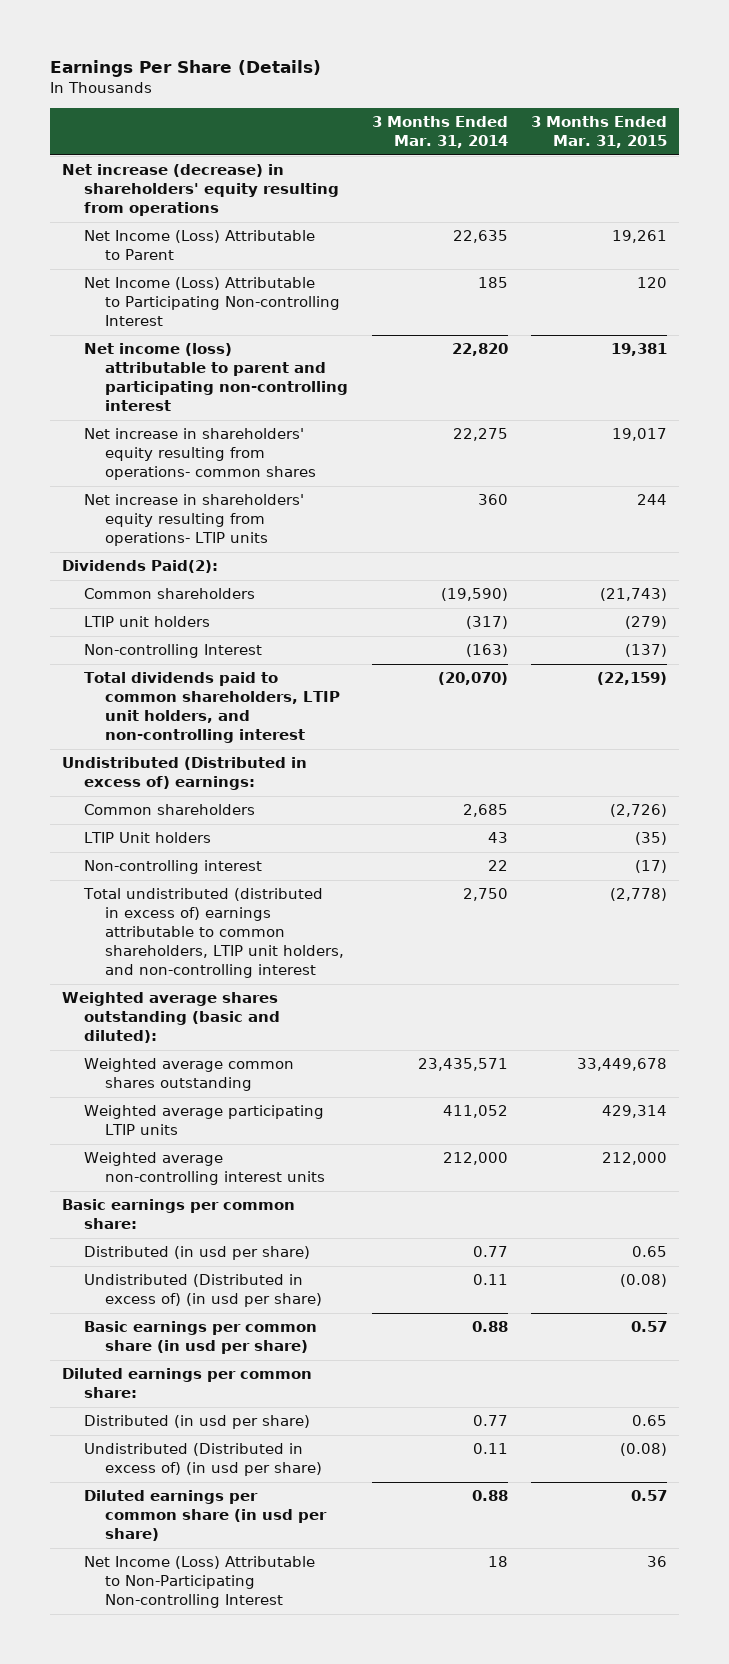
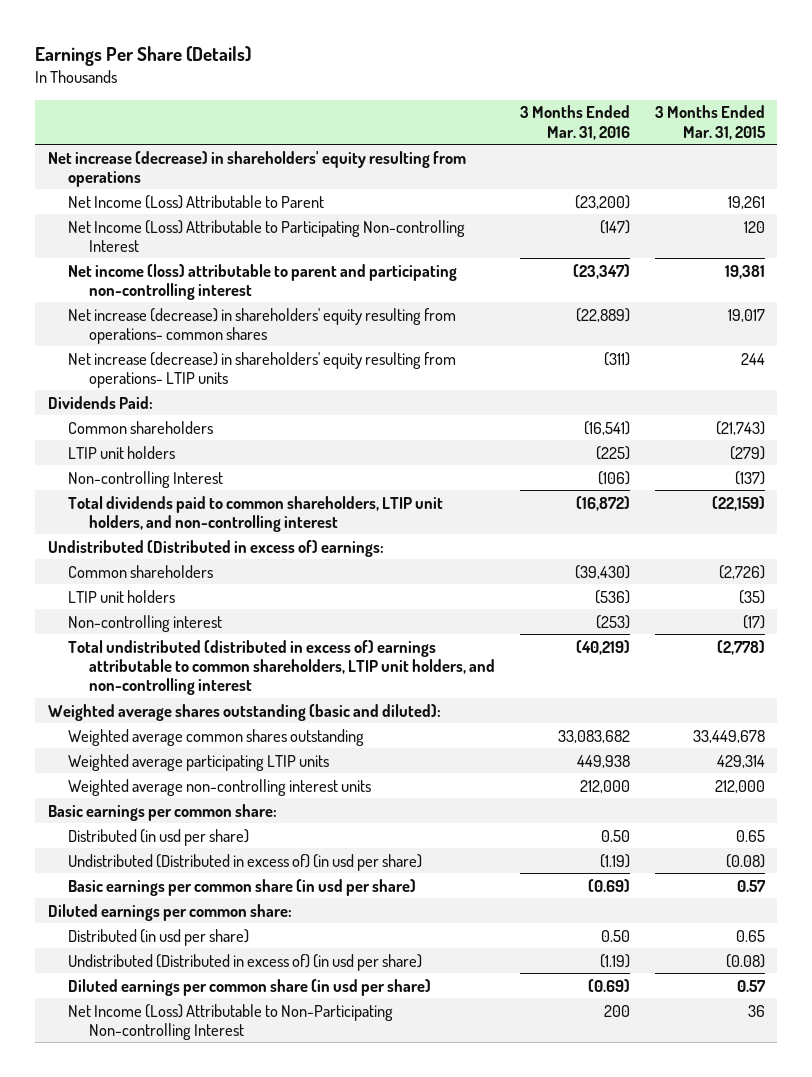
- | 3 Months Ended Mar. 31, 2014 | 3 Months Ended Mar. 31, 2015
+ | 3 Months Ended Mar. 31, 2016 | 3 Months Ended Mar. 31, 2015
- Net increase in shareholders' equity resulting from operations- common shares | 22,275 | 19,017
- Net increase in shareholders' equity resulting from operations- LTIP units | 360 | 244
- Dividends Paid(2):
+ Net increase (decrease) in shareholders' equity resulting from operations- common shares | (22,889) | 19,017
+ Net increase (decrease) in shareholders' equity resulting from operations- LTIP units | (311) | 244
+ Dividends Paid:
- LTIP Unit holders | 43 | (35)
+ LTIP unit holders | (536) | (35)

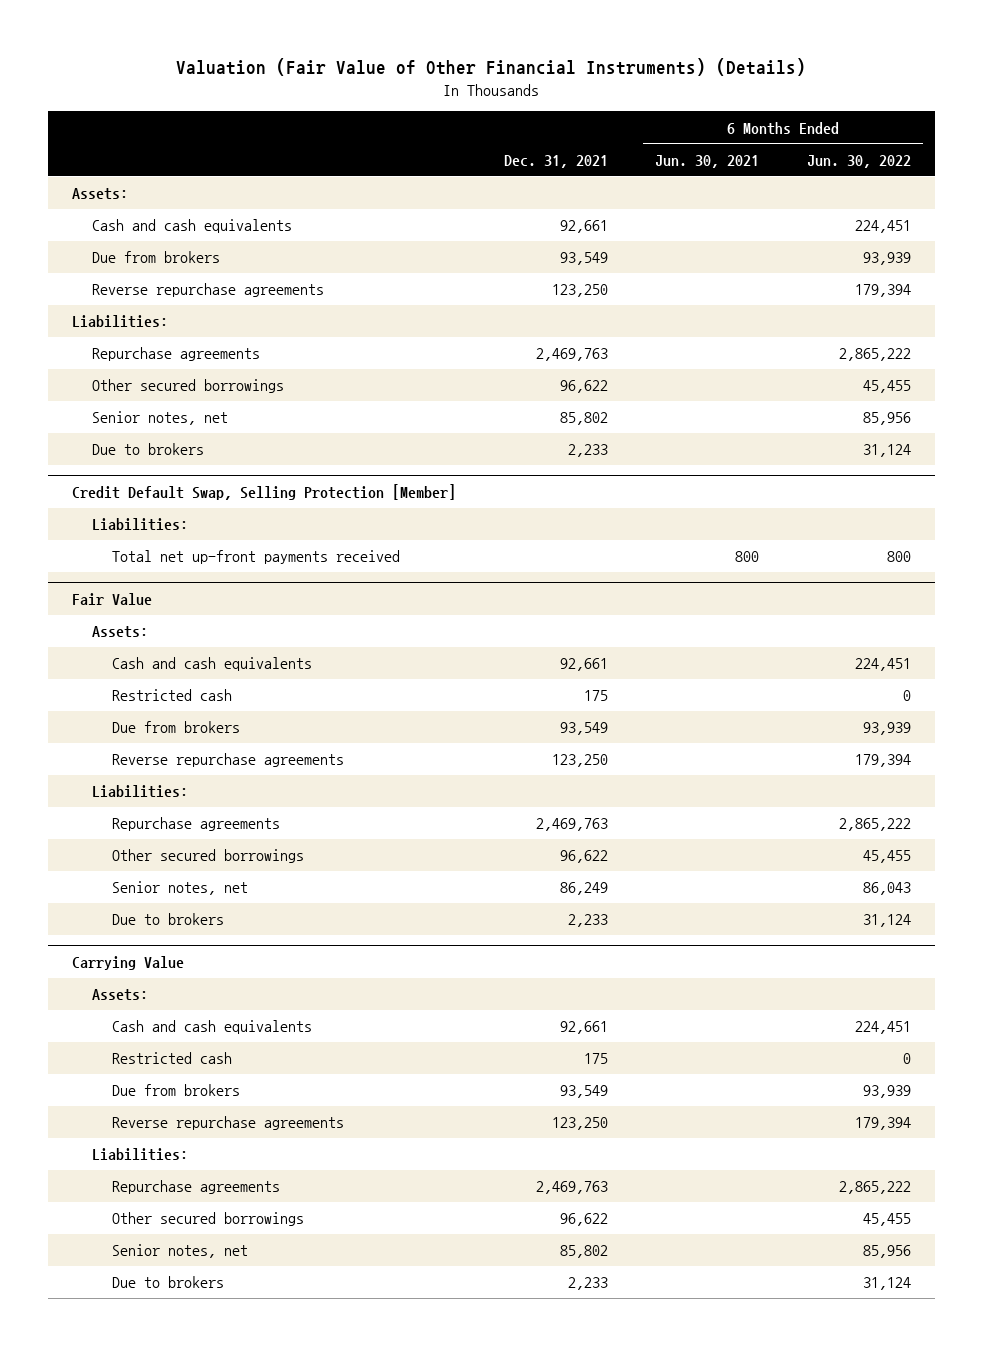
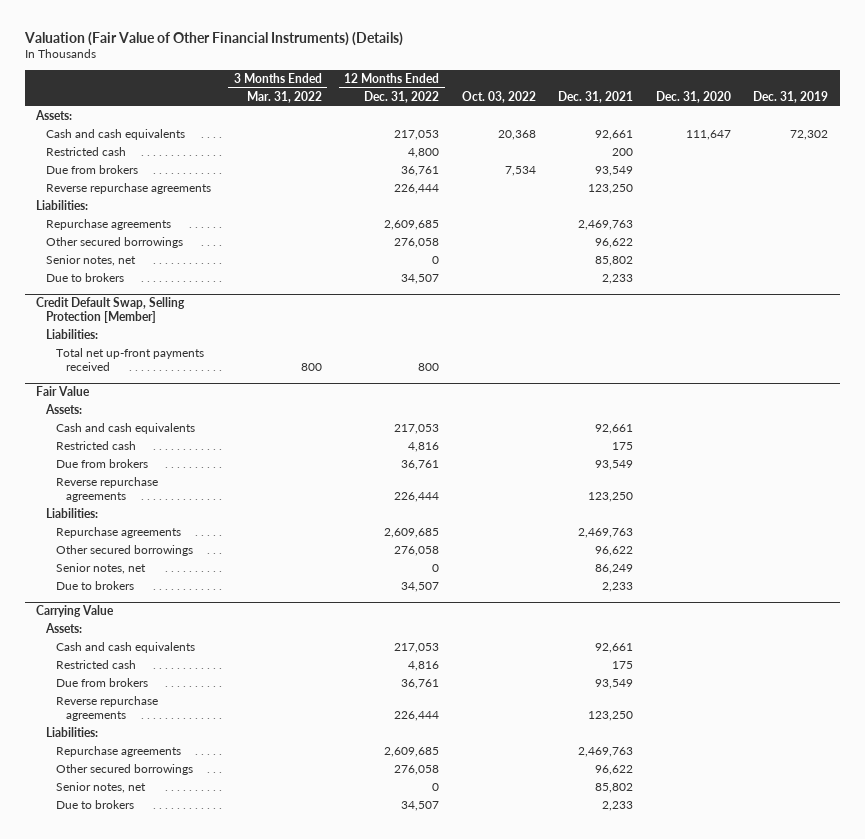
- | Dec. 31, 2021 | 6 Months Ended Jun. 30, 2021 | 6 Months Ended Jun. 30, 2022
+ | 3 Months Ended Mar. 31, 2022 | 12 Months Ended Dec. 31, 2022 | Oct. 03, 2022 | Dec. 31, 2021 | Dec. 31, 2020 | Dec. 31, 2019
+ Restricted cash | | 4,800 | | 200 | |

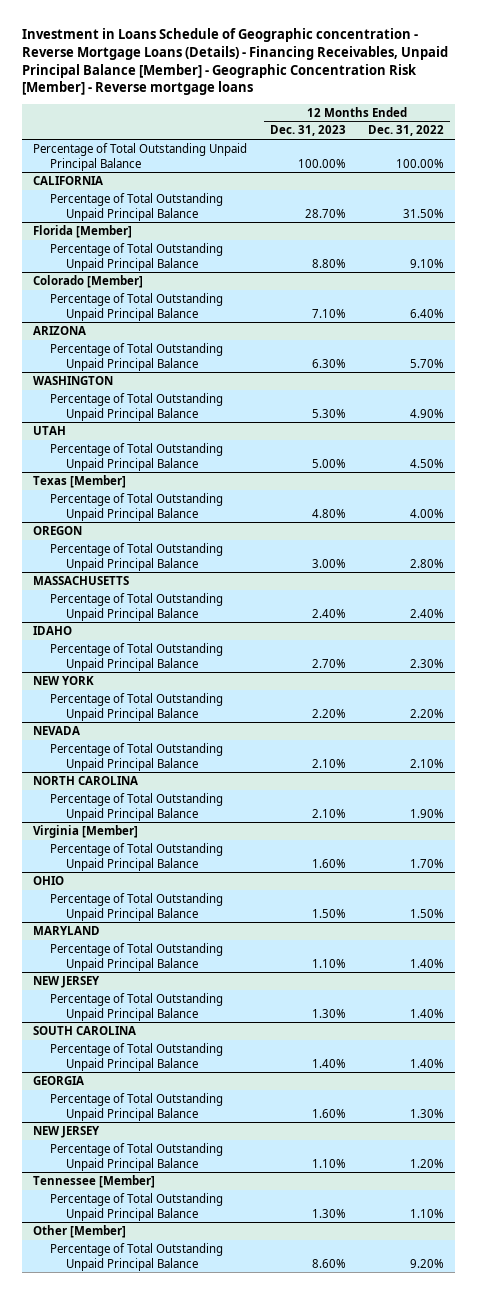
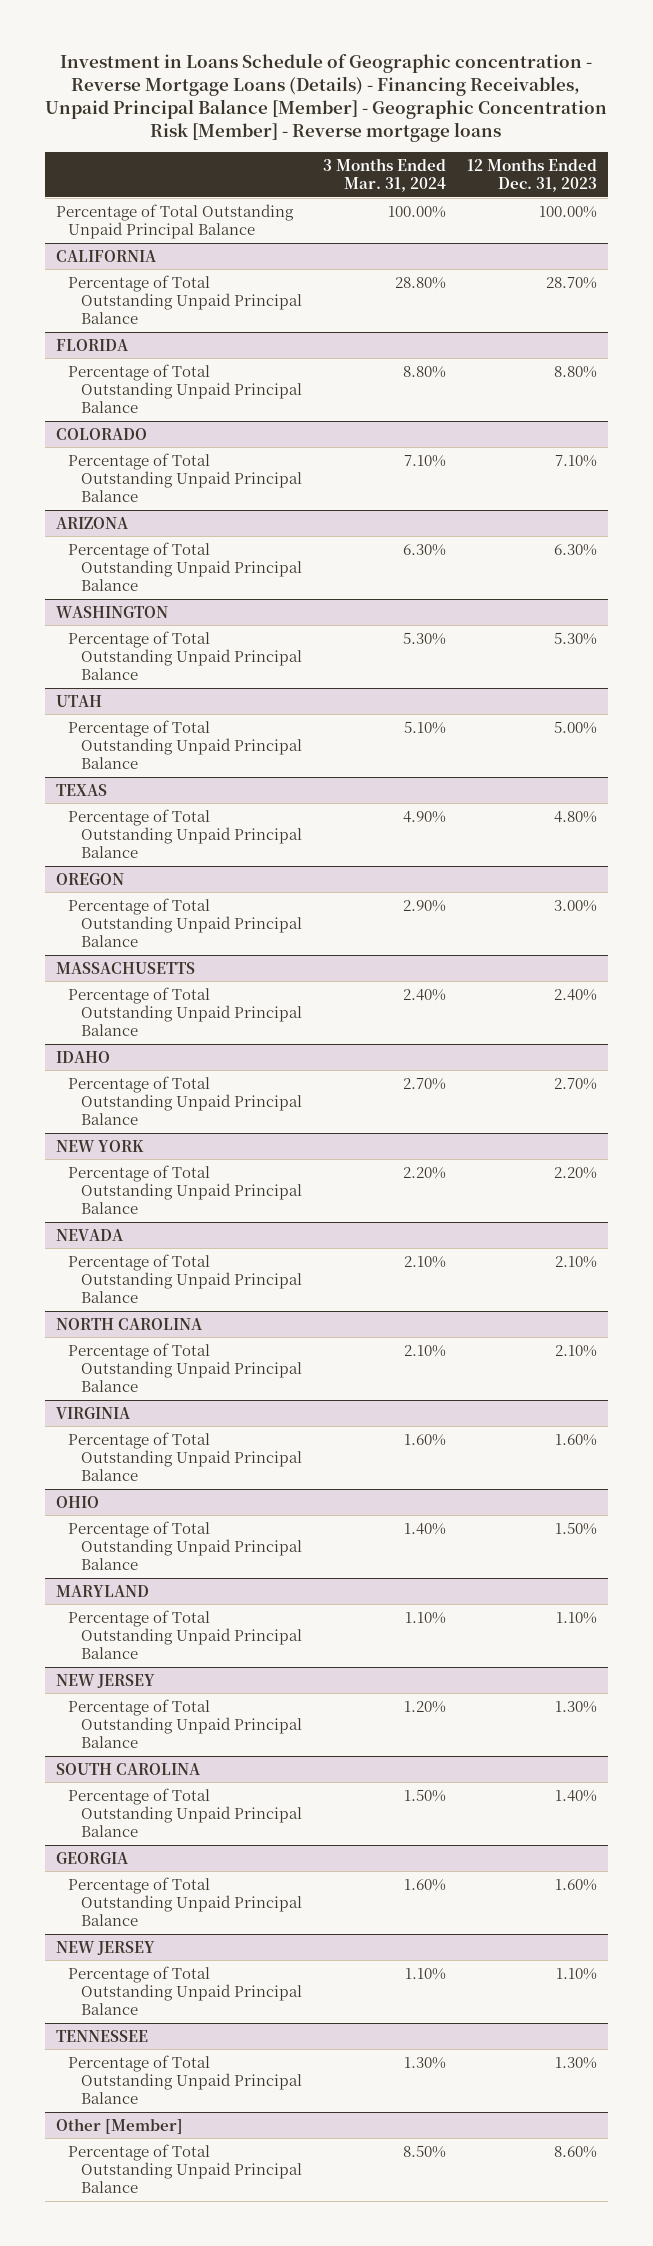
- | 12 Months Ended Dec. 31, 2023 | 12 Months Ended Dec. 31, 2022
+ | 3 Months Ended Mar. 31, 2024 | 12 Months Ended Dec. 31, 2023
- Florida [Member]
+ FLORIDA
- Colorado [Member]
+ COLORADO
- Texas [Member]
+ TEXAS
- Virginia [Member]
+ VIRGINIA
- Tennessee [Member]
+ TENNESSEE

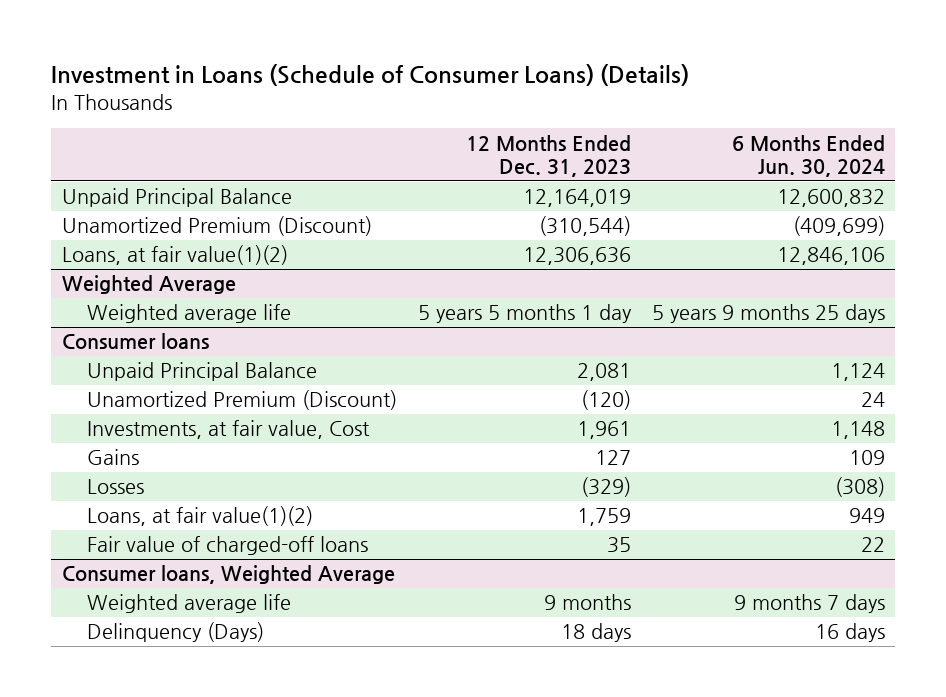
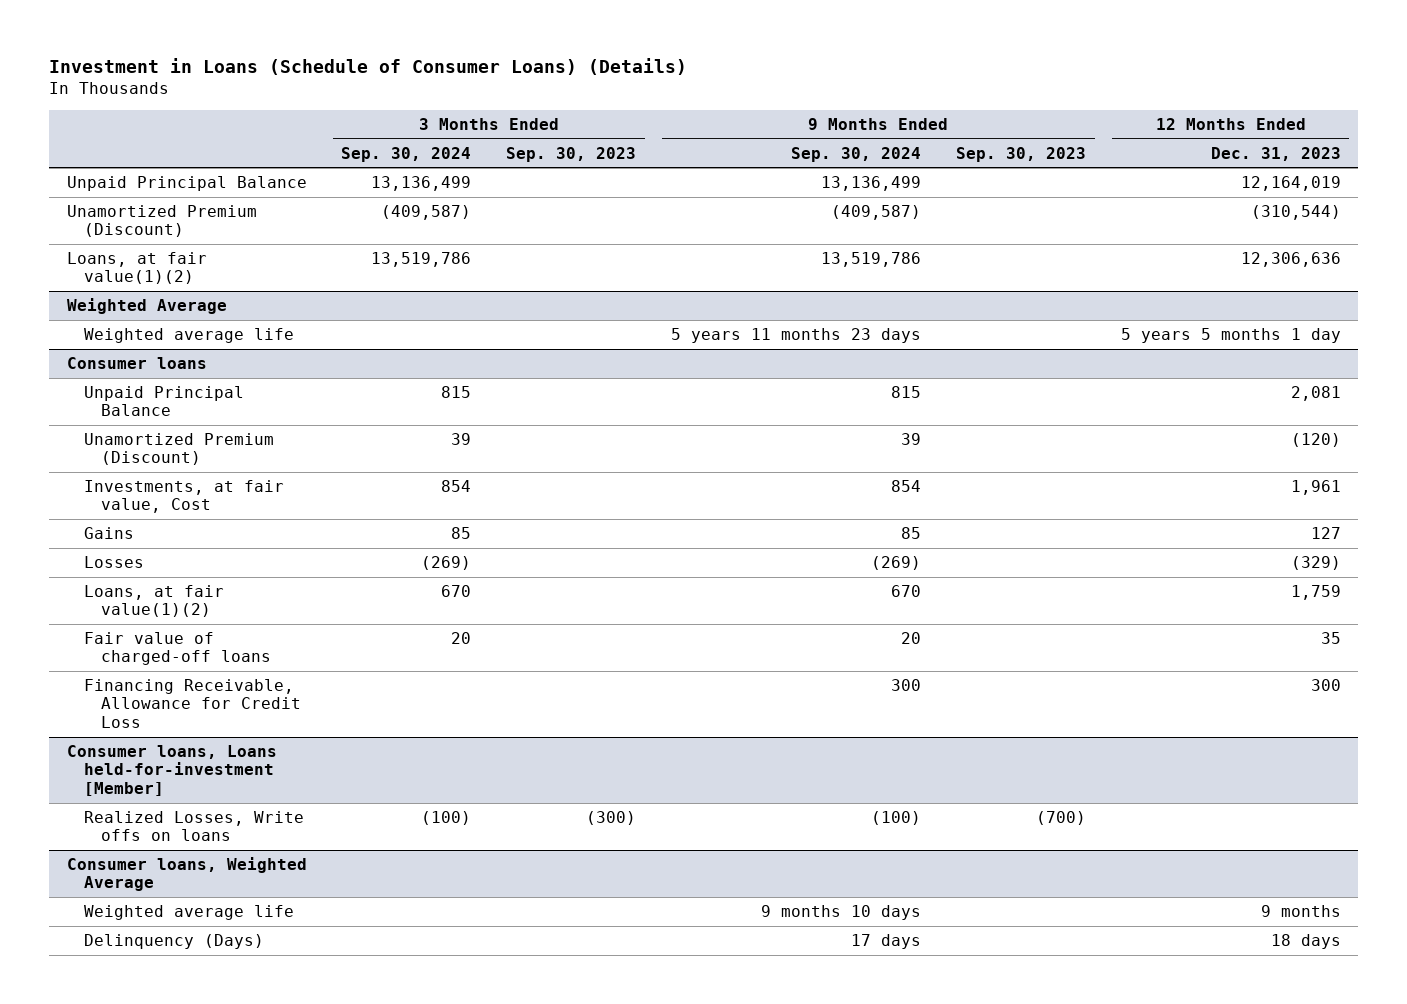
- | 12 Months Ended Dec. 31, 2023 | 6 Months Ended Jun. 30, 2024
+ | 3 Months Ended Sep. 30, 2024 | 3 Months Ended Sep. 30, 2023 | 9 Months Ended Sep. 30, 2024 | 9 Months Ended Sep. 30, 2023 | 12 Months Ended Dec. 31, 2023
@ Consumer loans
+ Financing Receivable, Allowance for Credit Loss | | | 300 | | 300
+ Consumer loans, Loans held-for-investment [Member]
+ Realized Losses, Write offs on loans | (100) | (300) | (100) | (700) |

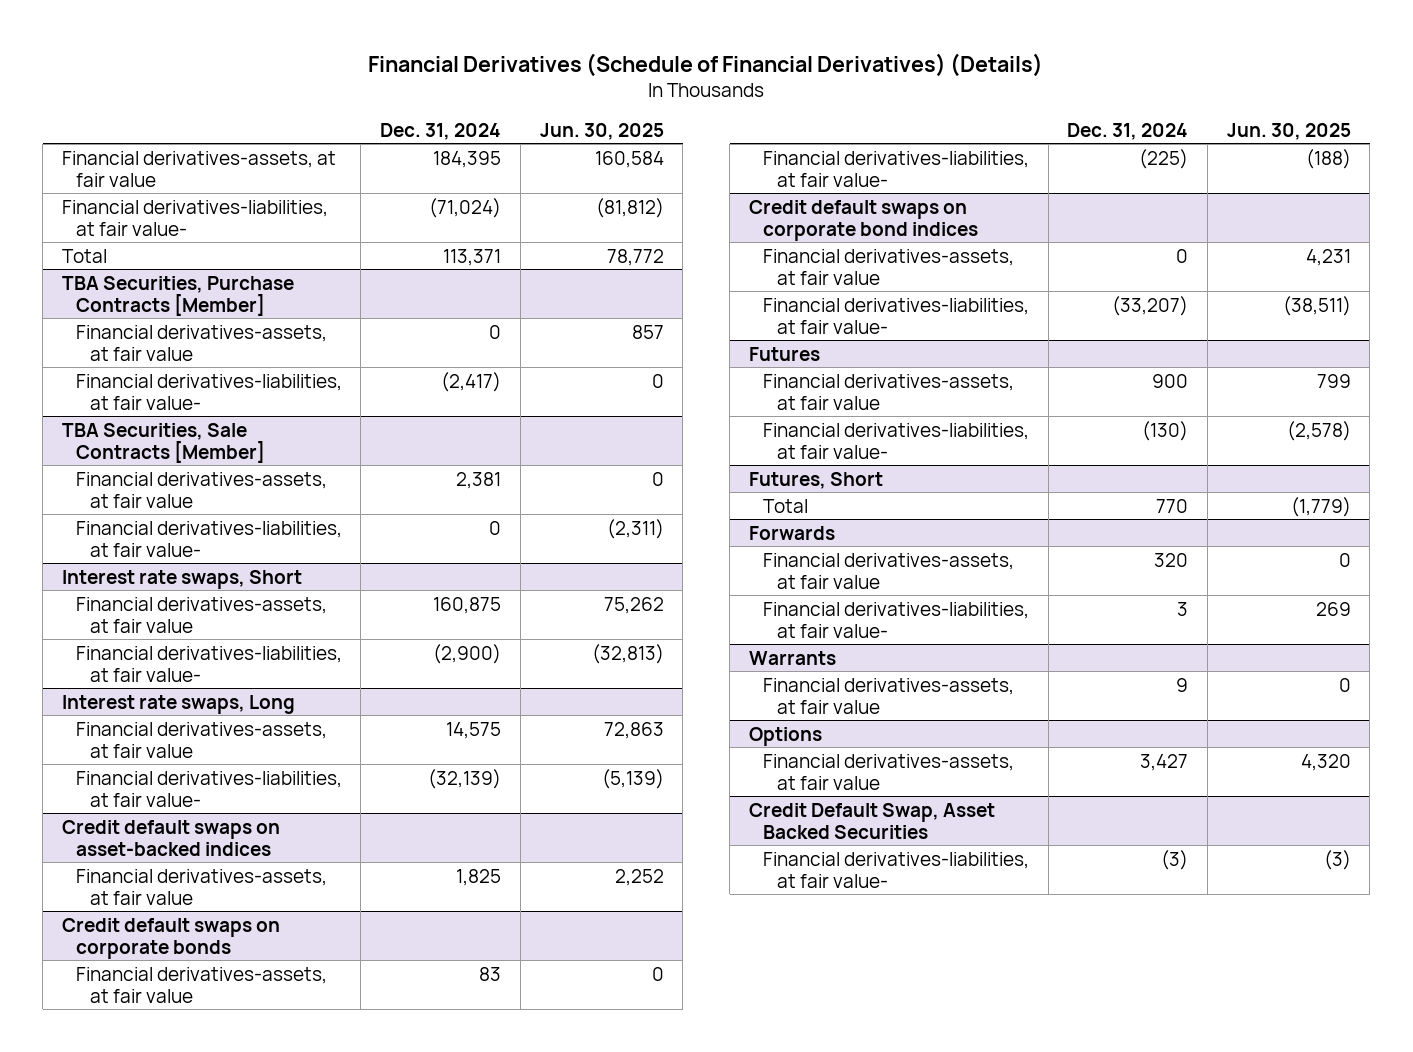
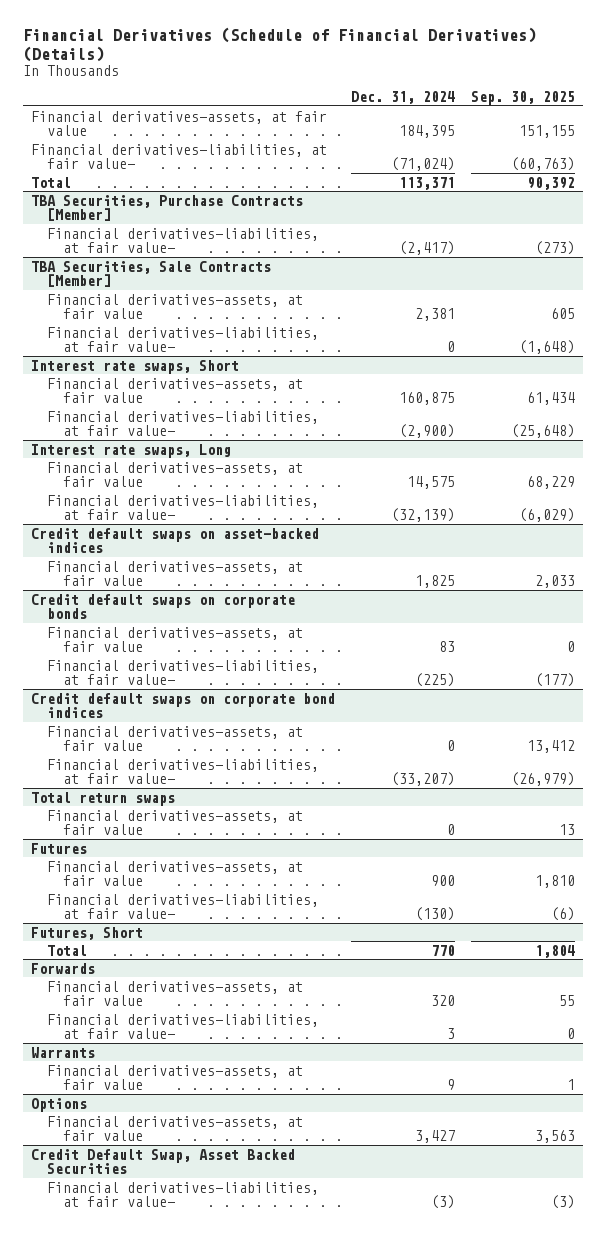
- | Dec. 31, 2024 | Jun. 30, 2025
+ | Dec. 31, 2024 | Sep. 30, 2025
@ TBA Securities, Purchase Contracts [Member]
- Financial derivatives-assets, at fair value | 0 | 857
+ Total return swaps
+ Financial derivatives-assets, at fair value | 0 | 13

